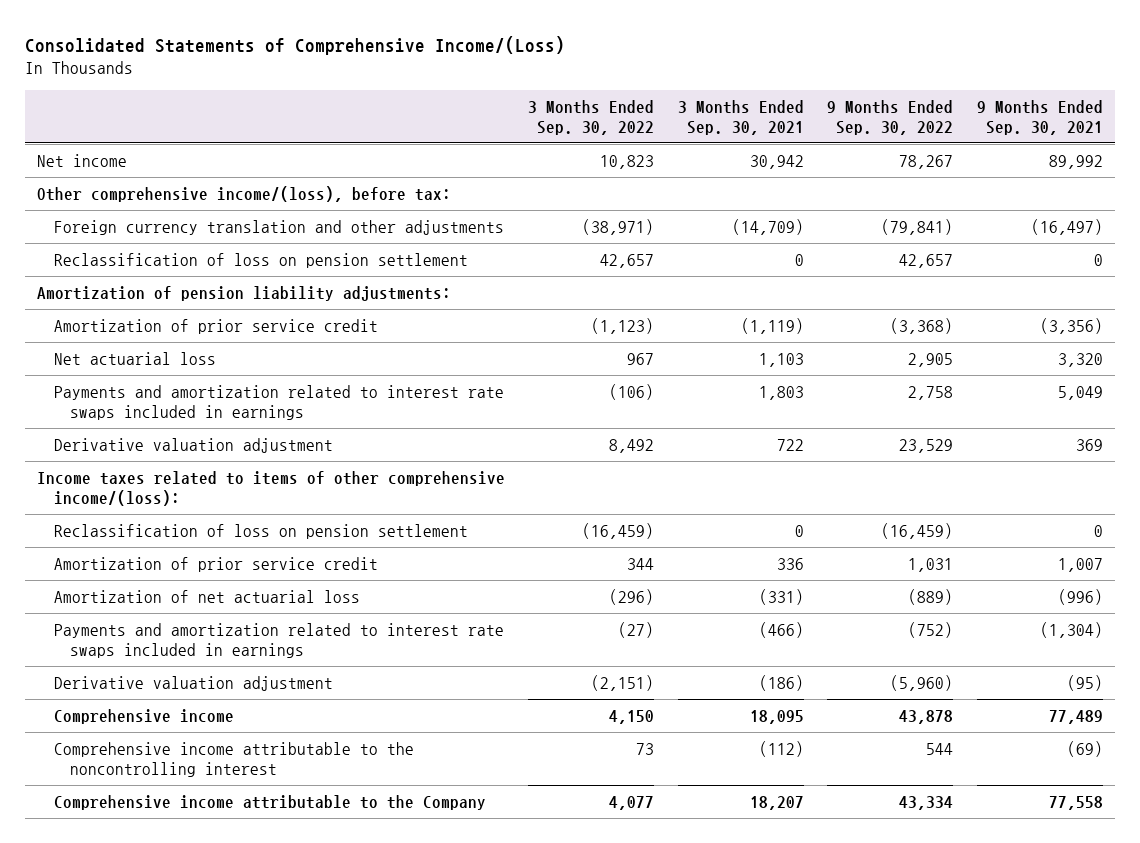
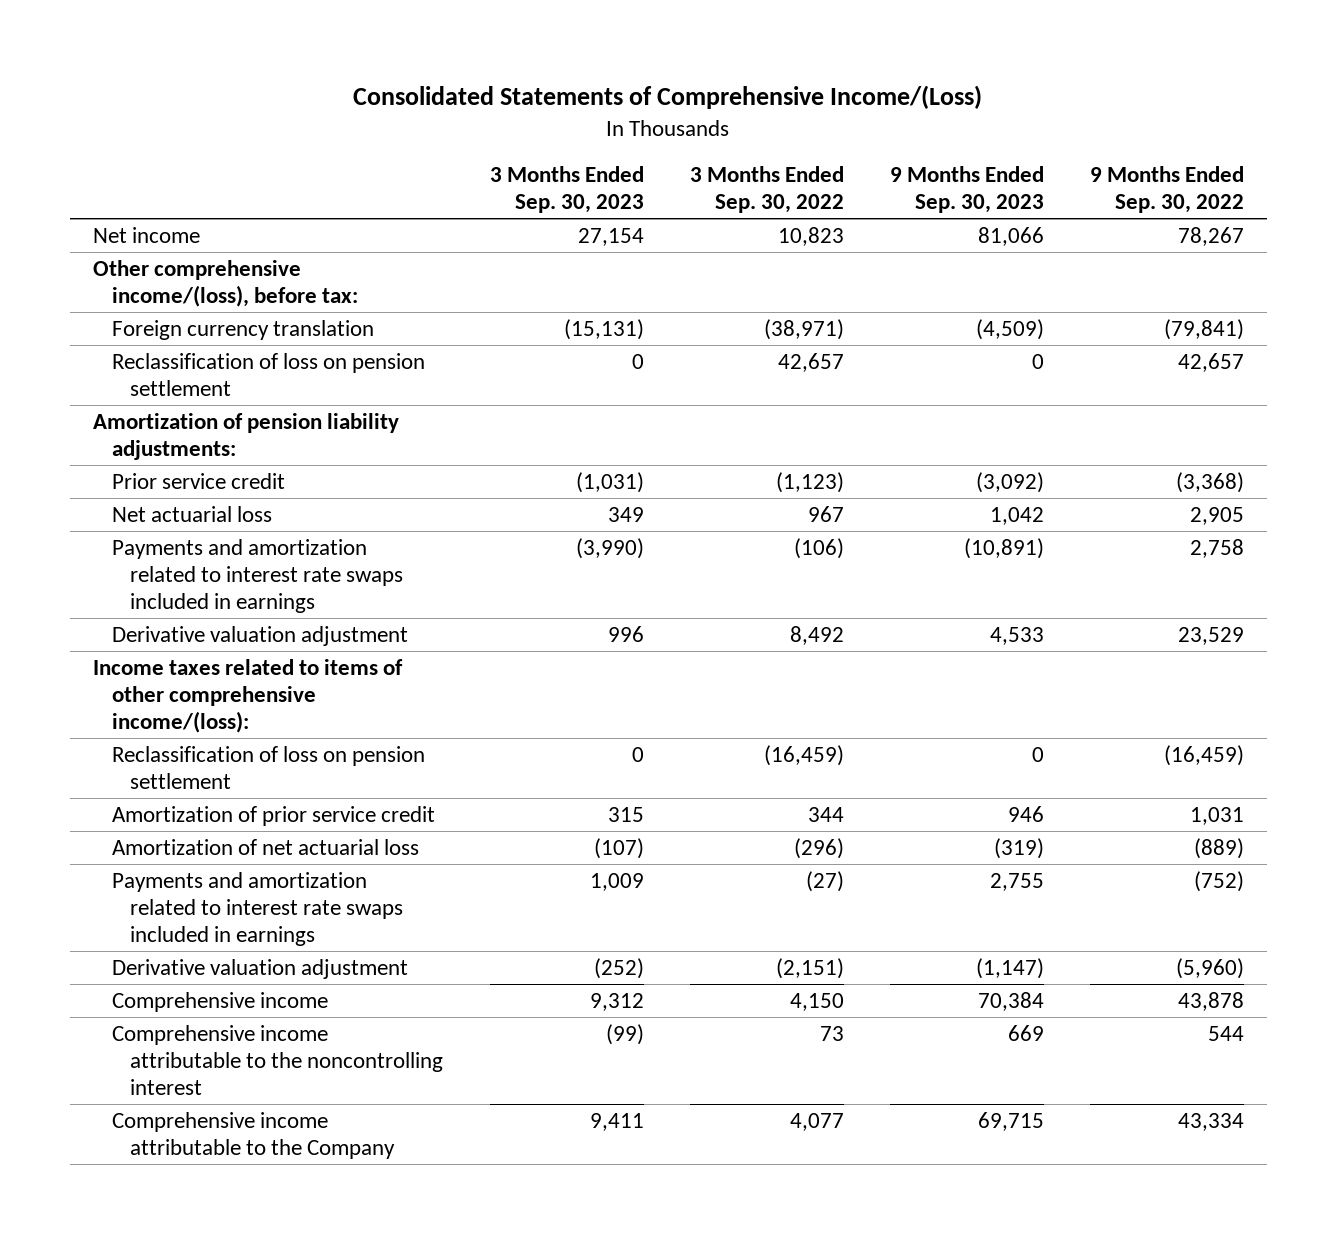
- | 3 Months Ended Sep. 30, 2022 | 3 Months Ended Sep. 30, 2021 | 9 Months Ended Sep. 30, 2022 | 9 Months Ended Sep. 30, 2021
+ | 3 Months Ended Sep. 30, 2023 | 3 Months Ended Sep. 30, 2022 | 9 Months Ended Sep. 30, 2023 | 9 Months Ended Sep. 30, 2022
- Foreign currency translation and other adjustments | (38,971) | (14,709) | (79,841) | (16,497)
+ Foreign currency translation | (15,131) | (38,971) | (4,509) | (79,841)
- Amortization of prior service credit | (1,123) | (1,119) | (3,368) | (3,356)
+ Prior service credit | (1,031) | (1,123) | (3,092) | (3,368)

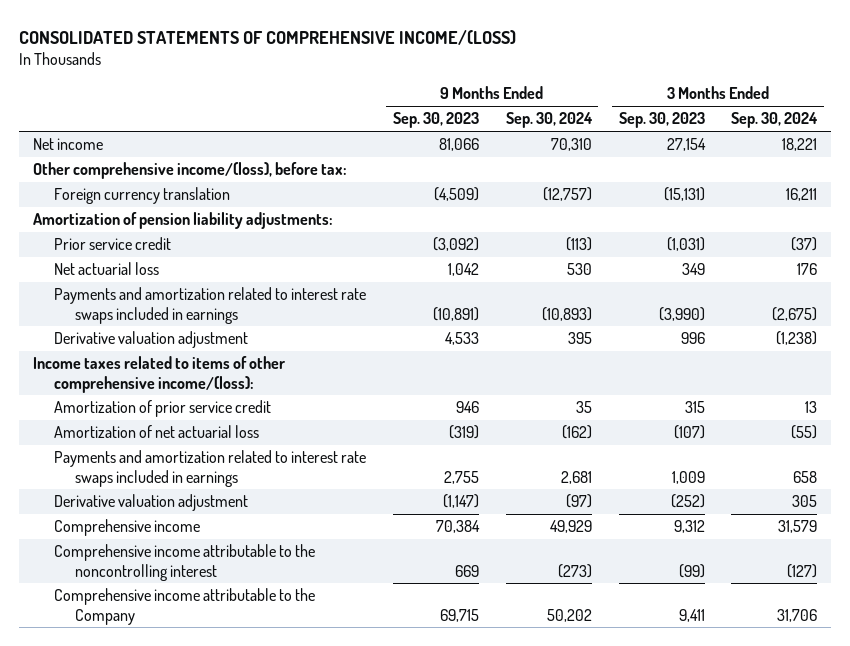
- Consolidated Statements of Comprehensive Income/(Loss)
+ CONSOLIDATED STATEMENTS OF COMPREHENSIVE INCOME/(LOSS)
- | 3 Months Ended Sep. 30, 2023 | 3 Months Ended Sep. 30, 2022 | 9 Months Ended Sep. 30, 2023 | 9 Months Ended Sep. 30, 2022
+ | 9 Months Ended Sep. 30, 2023 | 9 Months Ended Sep. 30, 2024 | 3 Months Ended Sep. 30, 2023 | 3 Months Ended Sep. 30, 2024
- Reclassification of loss on pension settlement | 0 | 42,657 | 0 | 42,657
- Reclassification of loss on pension settlement | 0 | (16,459) | 0 | (16,459)

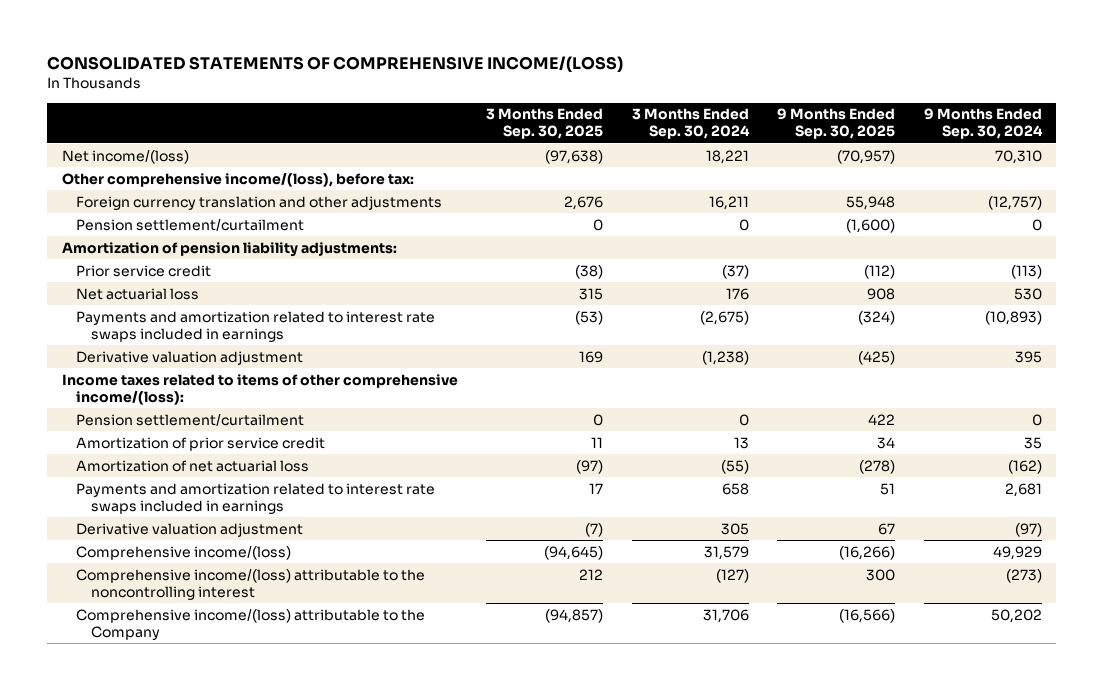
- | 9 Months Ended Sep. 30, 2023 | 9 Months Ended Sep. 30, 2024 | 3 Months Ended Sep. 30, 2023 | 3 Months Ended Sep. 30, 2024
+ | 3 Months Ended Sep. 30, 2025 | 3 Months Ended Sep. 30, 2024 | 9 Months Ended Sep. 30, 2025 | 9 Months Ended Sep. 30, 2024
- Net income | 81,066 | 70,310 | 27,154 | 18,221
+ Net income/(loss) | (97,638) | 18,221 | (70,957) | 70,310
- Foreign currency translation | (4,509) | (12,757) | (15,131) | 16,211
+ Foreign currency translation and other adjustments | 2,676 | 16,211 | 55,948 | (12,757)
+ Pension settlement/curtailment | 0 | 0 | (1,600) | 0
+ Pension settlement/curtailment | 0 | 0 | 422 | 0
- Comprehensive income | 70,384 | 49,929 | 9,312 | 31,579
- Comprehensive income attributable to the noncontrolling interest | 669 | (273) | (99) | (127)
- Comprehensive income attributable to the Company | 69,715 | 50,202 | 9,411 | 31,706
+ Comprehensive income/(loss) | (94,645) | 31,579 | (16,266) | 49,929
+ Comprehensive income/(loss) attributable to the noncontrolling interest | 212 | (127) | 300 | (273)
+ Comprehensive income/(loss) attributable to the Company | (94,857) | 31,706 | (16,566) | 50,202

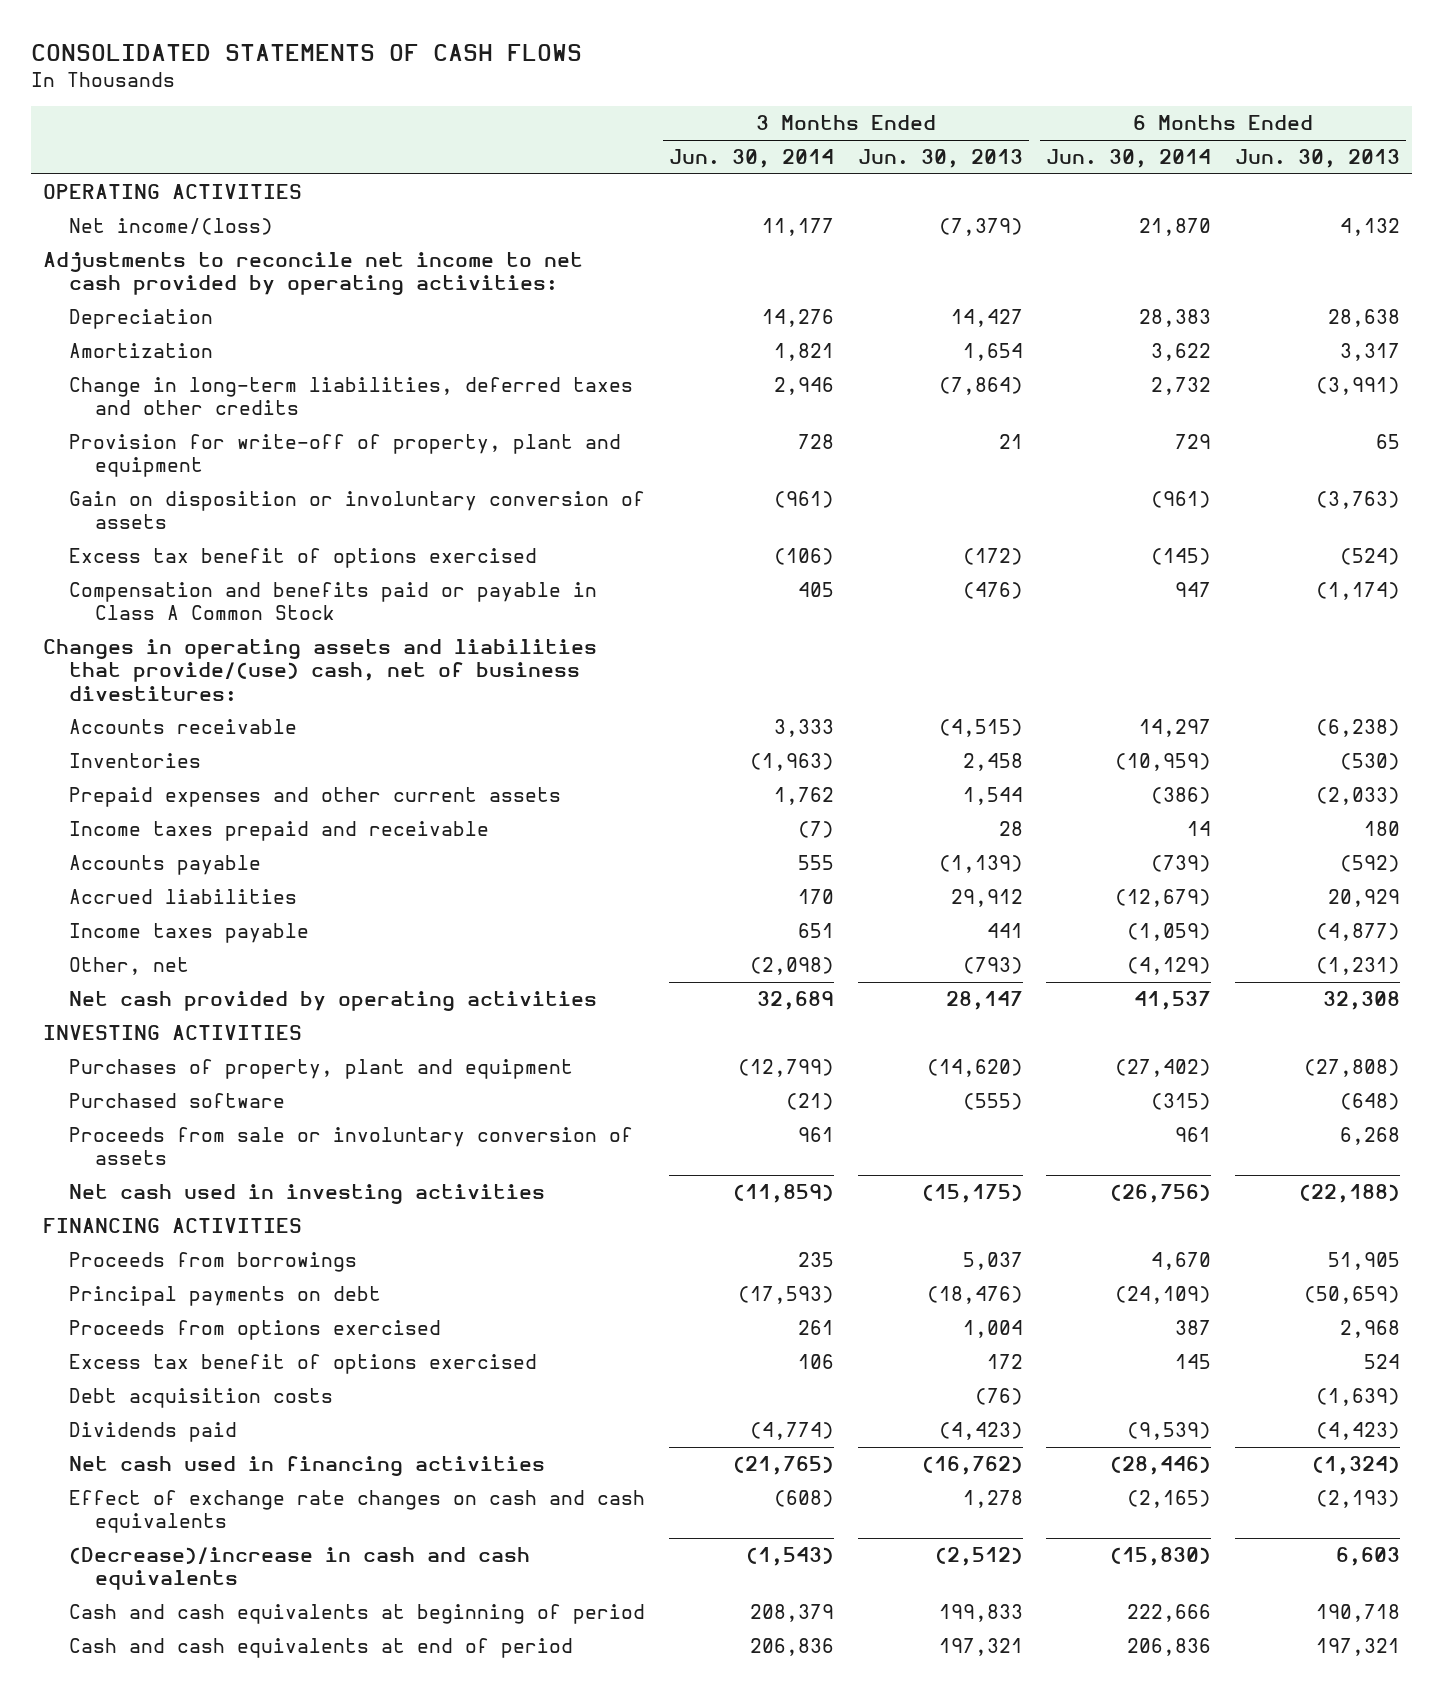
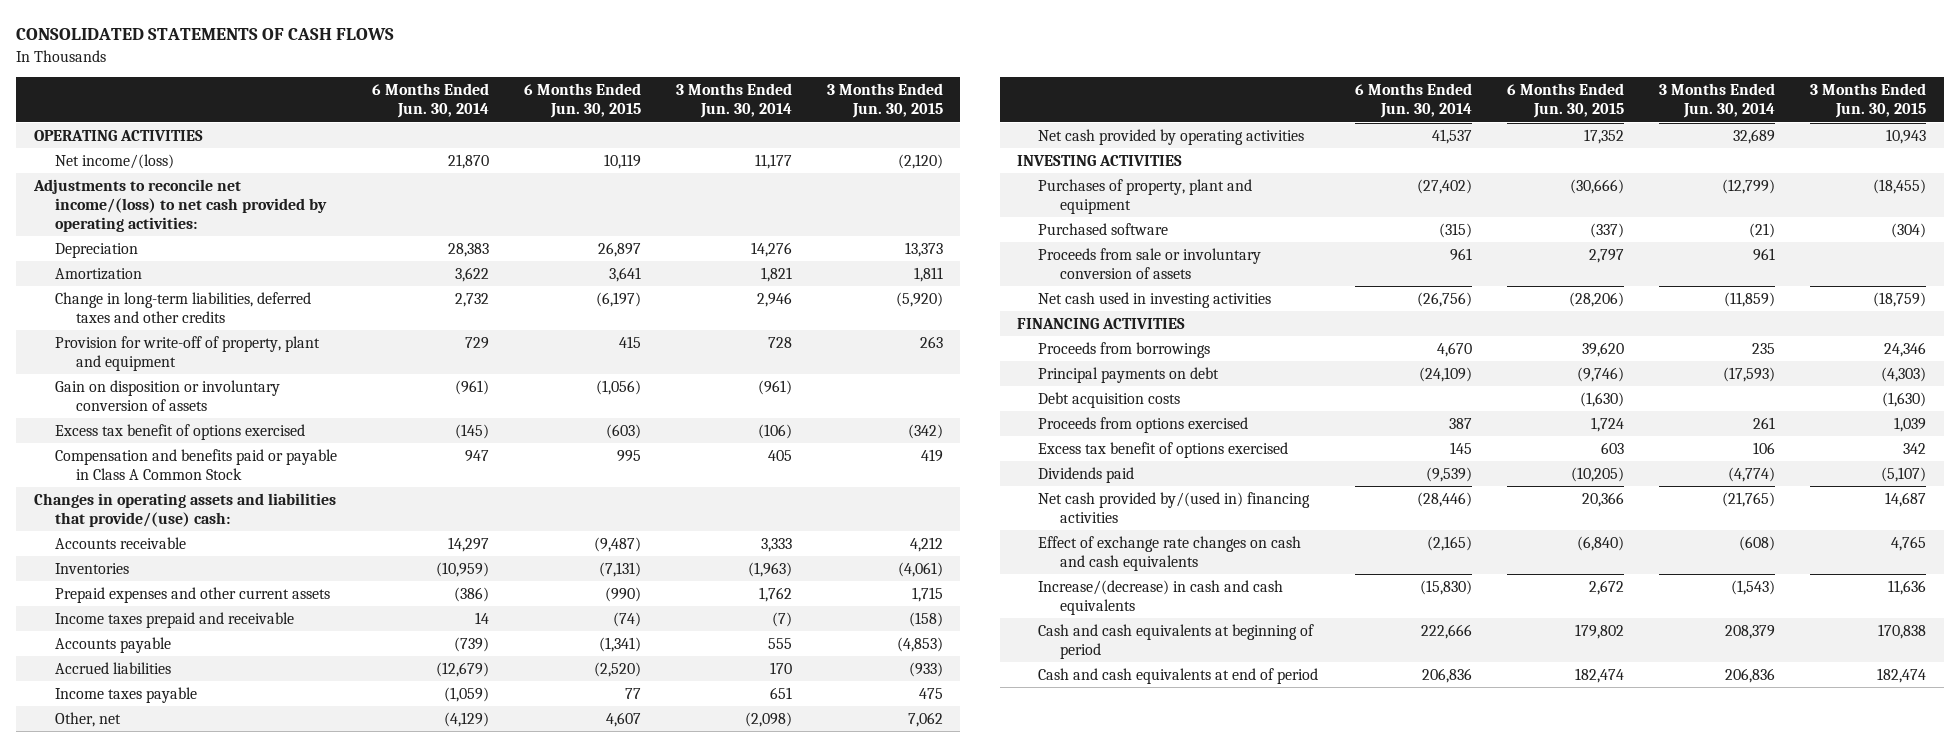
- | 3 Months Ended Jun. 30, 2014 | 3 Months Ended Jun. 30, 2013 | 6 Months Ended Jun. 30, 2014 | 6 Months Ended Jun. 30, 2013
+ | 6 Months Ended Jun. 30, 2014 | 6 Months Ended Jun. 30, 2015 | 3 Months Ended Jun. 30, 2014 | 3 Months Ended Jun. 30, 2015
- Adjustments to reconcile net income to net cash provided by operating activities:
+ Adjustments to reconcile net income/(loss) to net cash provided by operating activities:
- Changes in operating assets and liabilities that provide/(use) cash, net of business divestitures:
+ Changes in operating assets and liabilities that provide/(use) cash:
moved up: Debt acquisition costs | | (1,630) | | (1,630)
- Net cash used in financing activities | (21,765) | (16,762) | (28,446) | (1,324)
+ Net cash provided by/(used in) financing activities | (28,446) | 20,366 | (21,765) | 14,687
- (Decrease)/increase in cash and cash equivalents | (1,543) | (2,512) | (15,830) | 6,603
+ Increase/(decrease) in cash and cash equivalents | (15,830) | 2,672 | (1,543) | 11,636

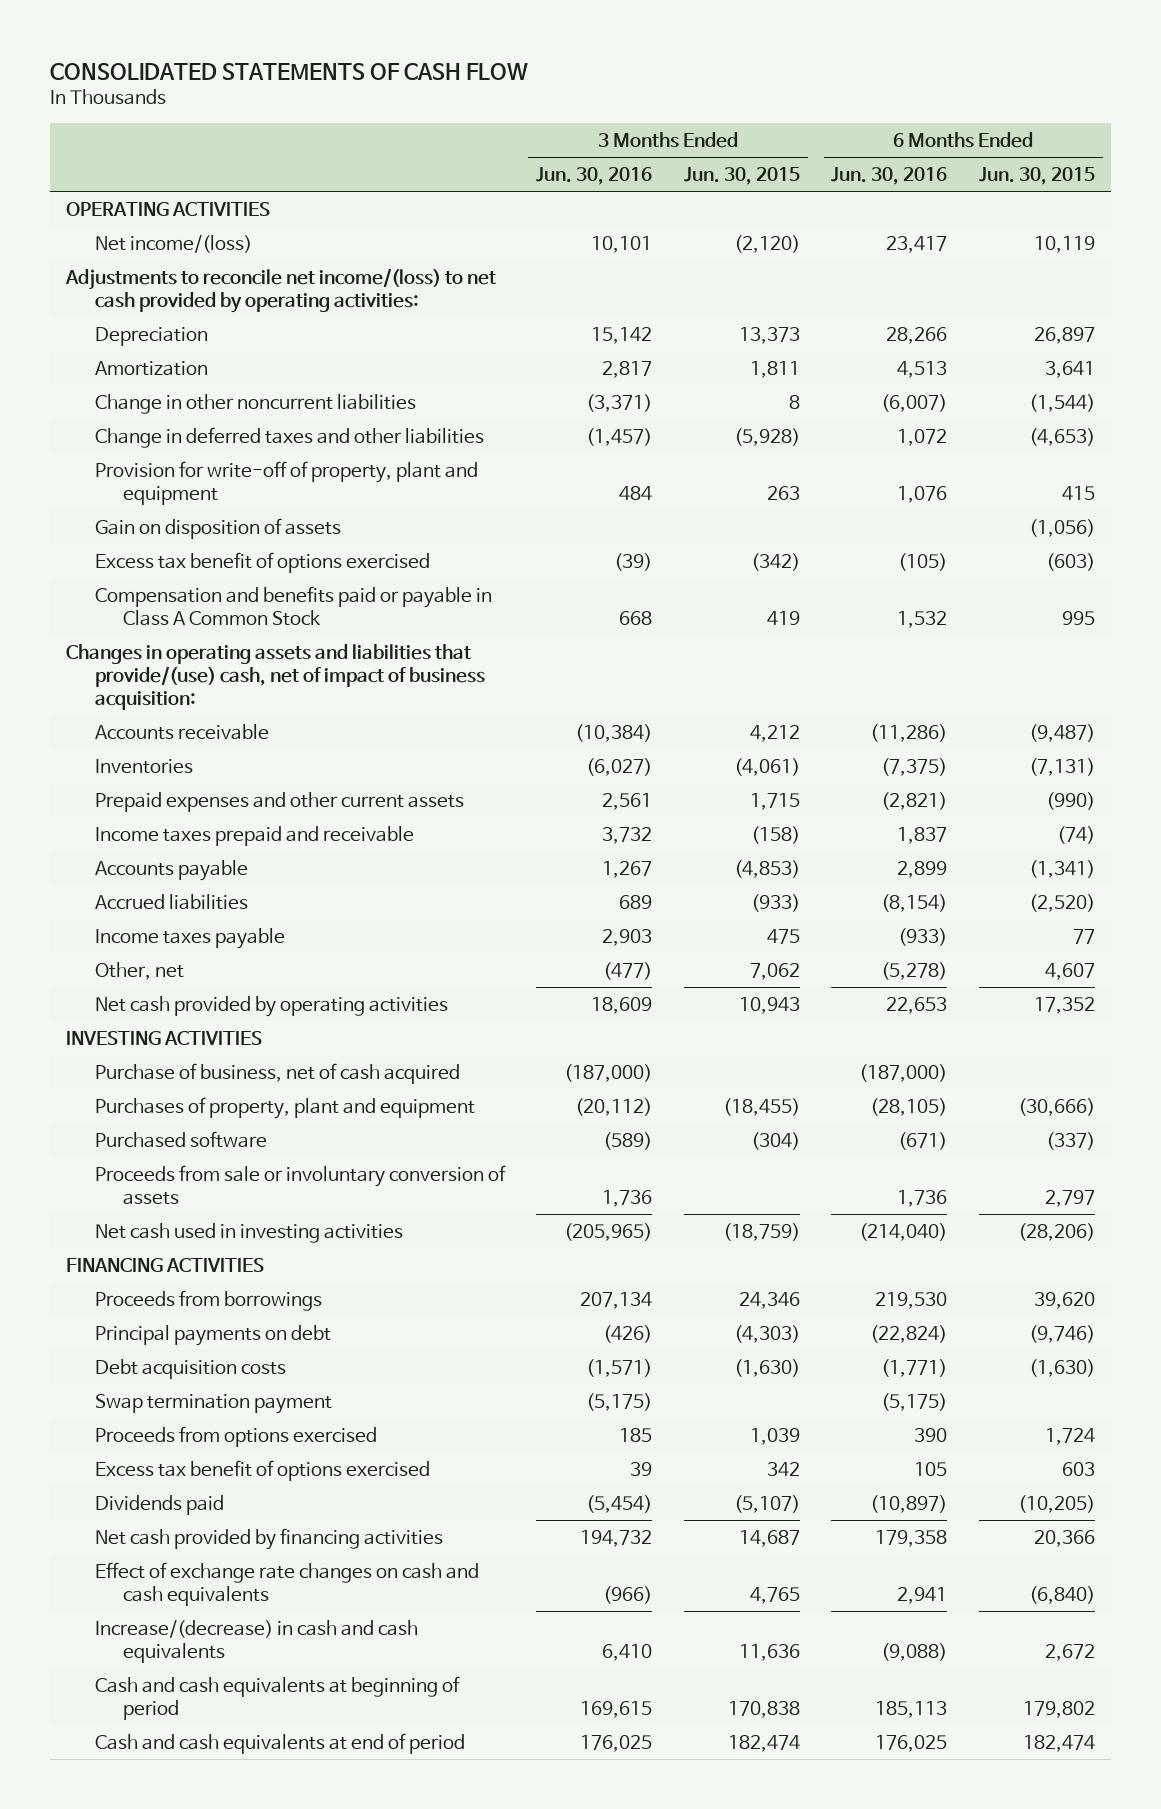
- CONSOLIDATED STATEMENTS OF CASH FLOWS
+ CONSOLIDATED STATEMENTS OF CASH FLOW
- | 6 Months Ended Jun. 30, 2014 | 6 Months Ended Jun. 30, 2015 | 3 Months Ended Jun. 30, 2014 | 3 Months Ended Jun. 30, 2015
+ | 3 Months Ended Jun. 30, 2016 | 3 Months Ended Jun. 30, 2015 | 6 Months Ended Jun. 30, 2016 | 6 Months Ended Jun. 30, 2015
- Change in long-term liabilities, deferred taxes and other credits | 2,732 | (6,197) | 2,946 | (5,920)
+ Change in other noncurrent liabilities | (3,371) | 8 | (6,007) | (1,544)
+ Change in deferred taxes and other liabilities | (1,457) | (5,928) | 1,072 | (4,653)
- Gain on disposition or involuntary conversion of assets | (961) | (1,056) | (961) |
+ Gain on disposition of assets | | | | (1,056)
- Changes in operating assets and liabilities that provide/(use) cash:
+ Changes in operating assets and liabilities that provide/(use) cash, net of impact of business acquisition:
+ Purchase of business, net of cash acquired | (187,000) | | (187,000) |
+ Swap termination payment | (5,175) | | (5,175) |
- Net cash provided by/(used in) financing activities | (28,446) | 20,366 | (21,765) | 14,687
+ Net cash provided by financing activities | 194,732 | 14,687 | 179,358 | 20,366

